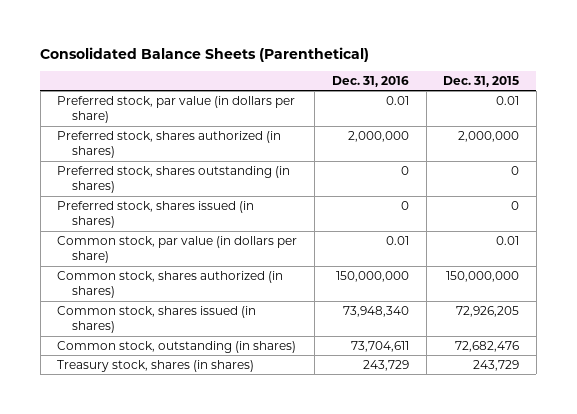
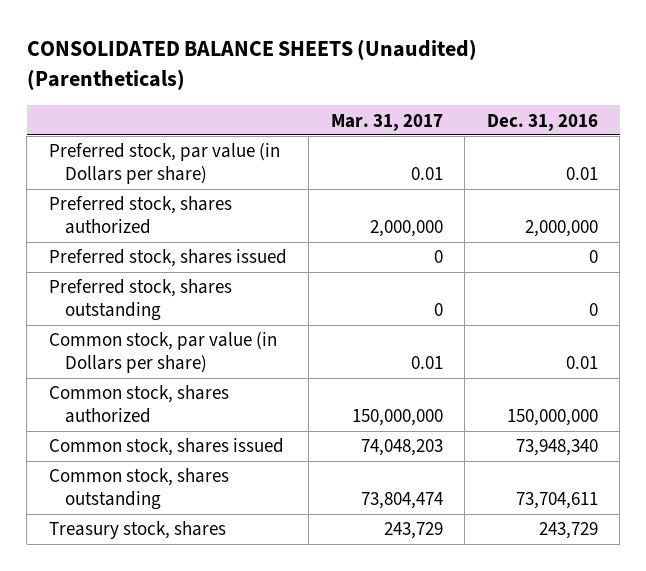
- Consolidated Balance Sheets (Parenthetical)
+ CONSOLIDATED BALANCE SHEETS (Unaudited) (Parentheticals)
- | Dec. 31, 2016 | Dec. 31, 2015
+ | Mar. 31, 2017 | Dec. 31, 2016
- Preferred stock, par value (in dollars per share) | 0.01 | 0.01
- Preferred stock, shares authorized (in shares) | 2,000,000 | 2,000,000
- Preferred stock, shares outstanding (in shares) | 0 | 0
- Preferred stock, shares issued (in shares) | 0 | 0
- Common stock, par value (in dollars per share) | 0.01 | 0.01
- Common stock, shares authorized (in shares) | 150,000,000 | 150,000,000
- Common stock, shares issued (in shares) | 73,948,340 | 72,926,205
- Common stock, outstanding (in shares) | 73,704,611 | 72,682,476
- Treasury stock, shares (in shares) | 243,729 | 243,729
+ Preferred stock, par value (in Dollars per share) | 0.01 | 0.01
+ Preferred stock, shares authorized | 2,000,000 | 2,000,000
+ Preferred stock, shares issued | 0 | 0
+ Preferred stock, shares outstanding | 0 | 0
+ Common stock, par value (in Dollars per share) | 0.01 | 0.01
+ Common stock, shares authorized | 150,000,000 | 150,000,000
+ Common stock, shares issued | 74,048,203 | 73,948,340
+ Common stock, shares outstanding | 73,804,474 | 73,704,611
+ Treasury stock, shares | 243,729 | 243,729

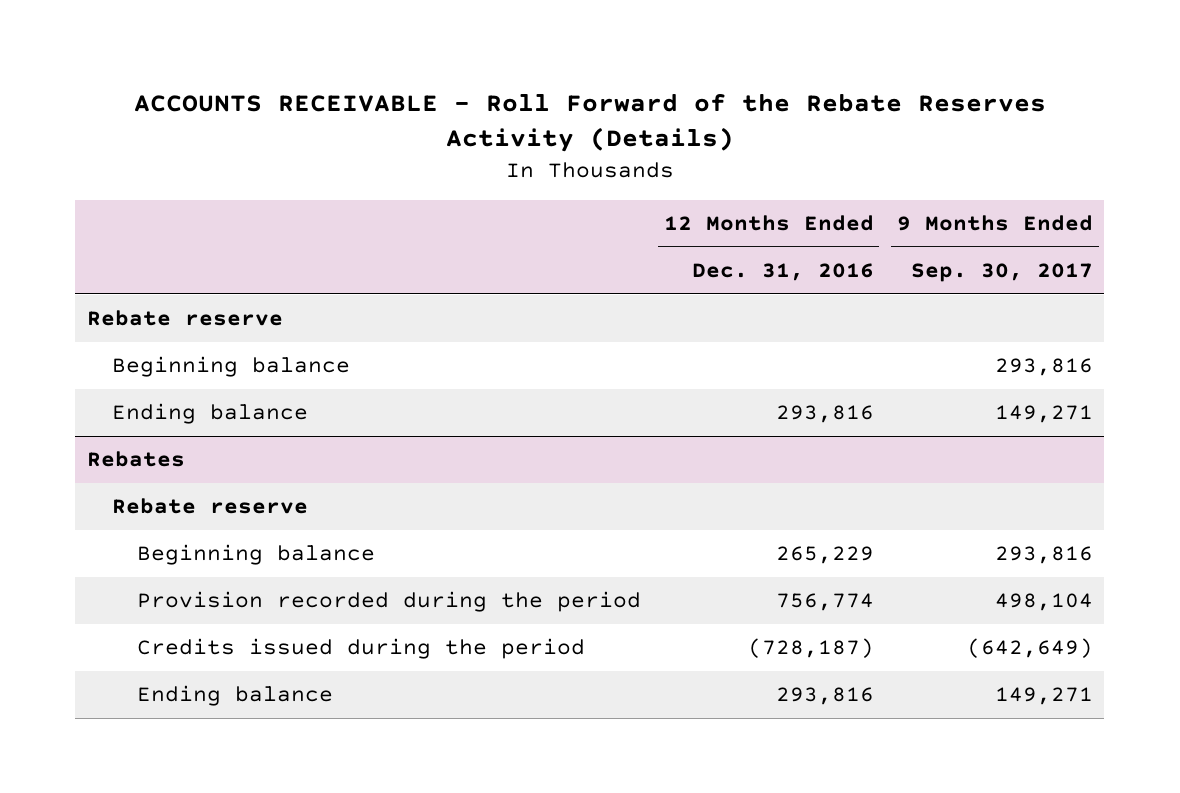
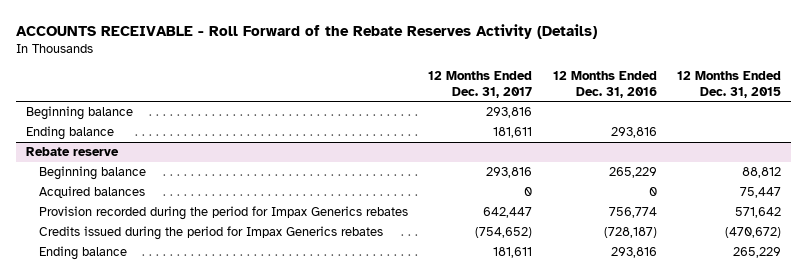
- | 12 Months Ended Dec. 31, 2016 | 9 Months Ended Sep. 30, 2017
+ | 12 Months Ended Dec. 31, 2017 | 12 Months Ended Dec. 31, 2016 | 12 Months Ended Dec. 31, 2015
- Rebate reserve
- Rebates
- Rebate reserve
+ Rebate reserve
- Provision recorded during the period | 756,774 | 498,104
- Credits issued during the period | (728,187) | (642,649)
+ Acquired balances | 0 | 0 | 75,447
+ Provision recorded during the period for Impax Generics rebates | 642,447 | 756,774 | 571,642
+ Credits issued during the period for Impax Generics rebates | (754,652) | (728,187) | (470,672)

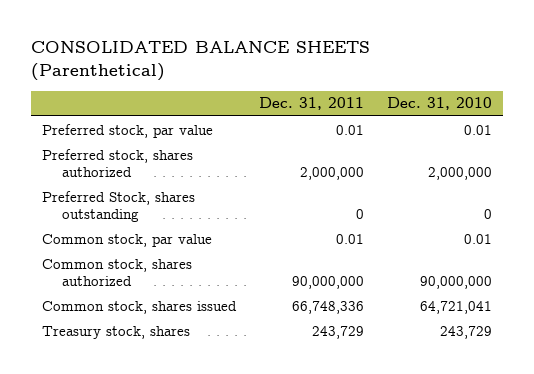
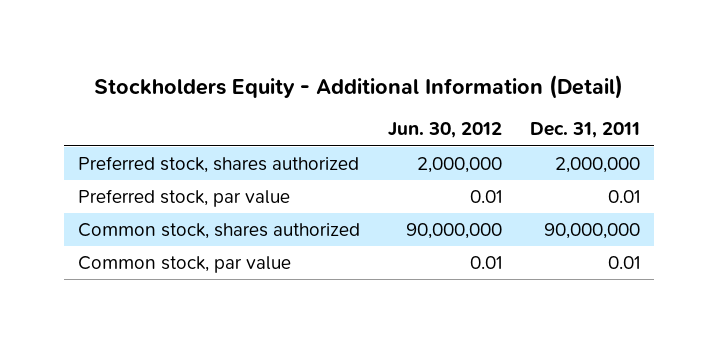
- CONSOLIDATED BALANCE SHEETS (Parenthetical)
+ Stockholders Equity - Additional Information (Detail)
- | Dec. 31, 2011 | Dec. 31, 2010
+ | Jun. 30, 2012 | Dec. 31, 2011
- Preferred Stock, shares outstanding | 0 | 0
moved down: Preferred stock, par value | 0.01 | 0.01
- Common stock, shares issued | 66,748,336 | 64,721,041
- Treasury stock, shares | 243,729 | 243,729
moved down: Common stock, par value | 0.01 | 0.01

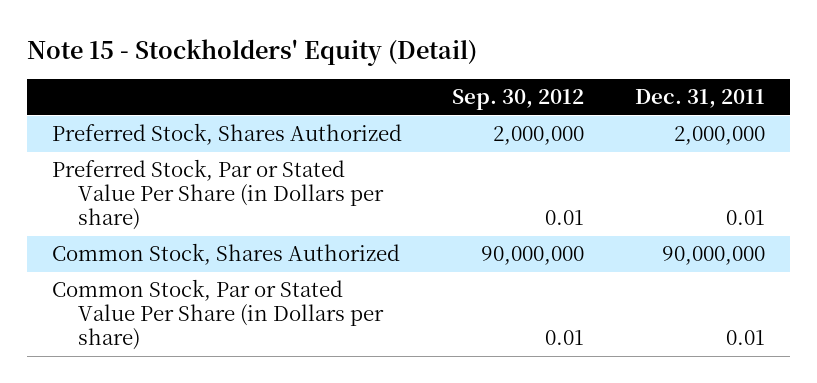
- Stockholders Equity - Additional Information (Detail)
+ Note 15 - Stockholders' Equity (Detail)
- | Jun. 30, 2012 | Dec. 31, 2011
+ | Sep. 30, 2012 | Dec. 31, 2011
- Preferred stock, shares authorized | 2,000,000 | 2,000,000
- Preferred stock, par value | 0.01 | 0.01
- Common stock, shares authorized | 90,000,000 | 90,000,000
- Common stock, par value | 0.01 | 0.01
+ Preferred Stock, Shares Authorized | 2,000,000 | 2,000,000
+ Preferred Stock, Par or Stated Value Per Share (in Dollars per share) | 0.01 | 0.01
+ Common Stock, Shares Authorized | 90,000,000 | 90,000,000
+ Common Stock, Par or Stated Value Per Share (in Dollars per share) | 0.01 | 0.01

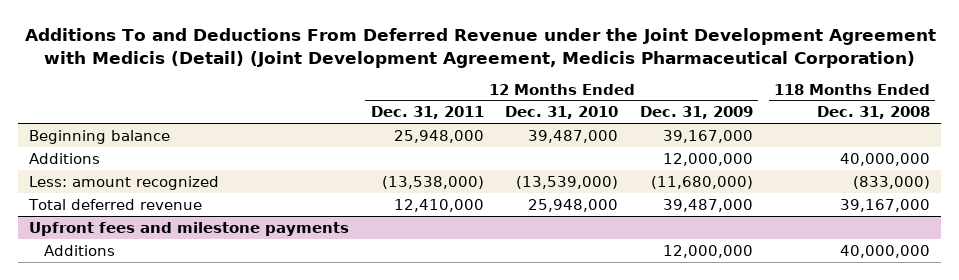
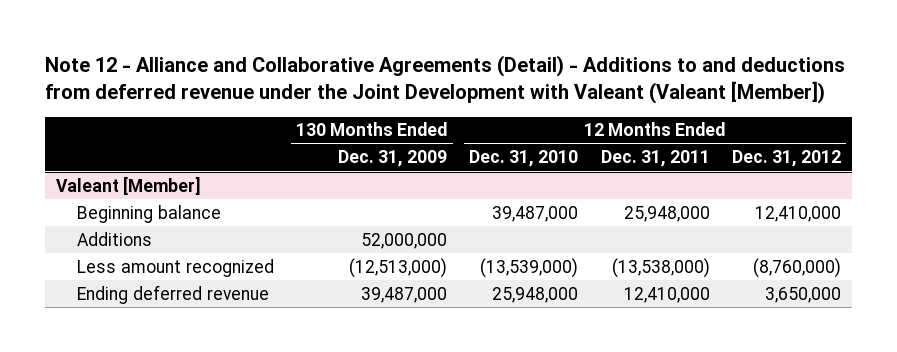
- Additions To and Deductions From Deferred Revenue under the Joint Development Agreement with Medicis (Detail) (Joint Development Agreement, Medicis Pharmaceutical Corporation)
+ Note 12 - Alliance and Collaborative Agreements (Detail) - Additions to and deductions from deferred revenue under the Joint Development with Valeant (Valeant [Member])
- | 12 Months Ended Dec. 31, 2011 | 12 Months Ended Dec. 31, 2010 | 12 Months Ended Dec. 31, 2009 | 118 Months Ended Dec. 31, 2008
+ | 130 Months Ended Dec. 31, 2009 | 12 Months Ended Dec. 31, 2010 | 12 Months Ended Dec. 31, 2011 | 12 Months Ended Dec. 31, 2012
+ Valeant [Member]
- Less: amount recognized | (13,538,000) | (13,539,000) | (11,680,000) | (833,000)
- Total deferred revenue | 12,410,000 | 25,948,000 | 39,487,000 | 39,167,000
- Upfront fees and milestone payments
- Additions | | | 12,000,000 | 40,000,000
+ Less amount recognized | (12,513,000) | (13,539,000) | (13,538,000) | (8,760,000)
+ Ending deferred revenue | 39,487,000 | 25,948,000 | 12,410,000 | 3,650,000

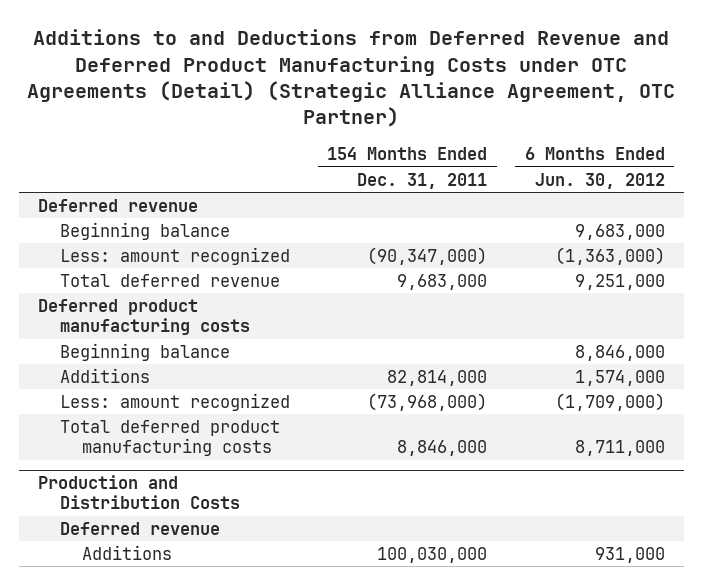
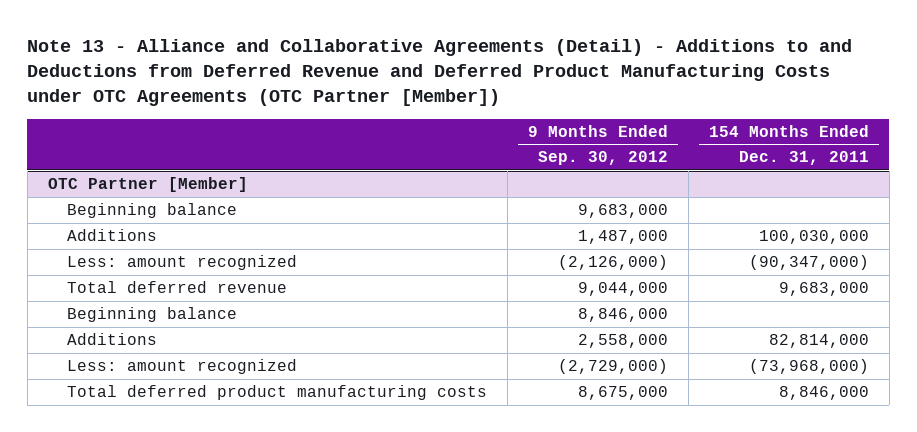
- Additions to and Deductions from Deferred Revenue and Deferred Product Manufacturing Costs under OTC Agreements (Detail) (Strategic Alliance Agreement, OTC Partner)
+ Note 13 - Alliance and Collaborative Agreements (Detail) - Additions to and Deductions from Deferred Revenue and Deferred Product Manufacturing Costs under OTC Agreements (OTC Partner [Member])
- | 154 Months Ended Dec. 31, 2011 | 6 Months Ended Jun. 30, 2012
+ | 9 Months Ended Sep. 30, 2012 | 154 Months Ended Dec. 31, 2011
- Deferred revenue
+ OTC Partner [Member]
+ Additions | 1,487,000 | 100,030,000
- Deferred product manufacturing costs
- Production and Distribution Costs
- Deferred revenue
- Additions | 100,030,000 | 931,000

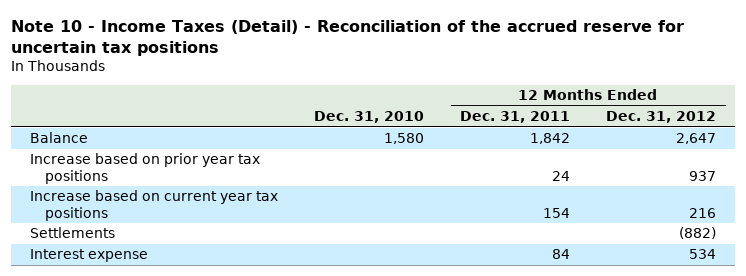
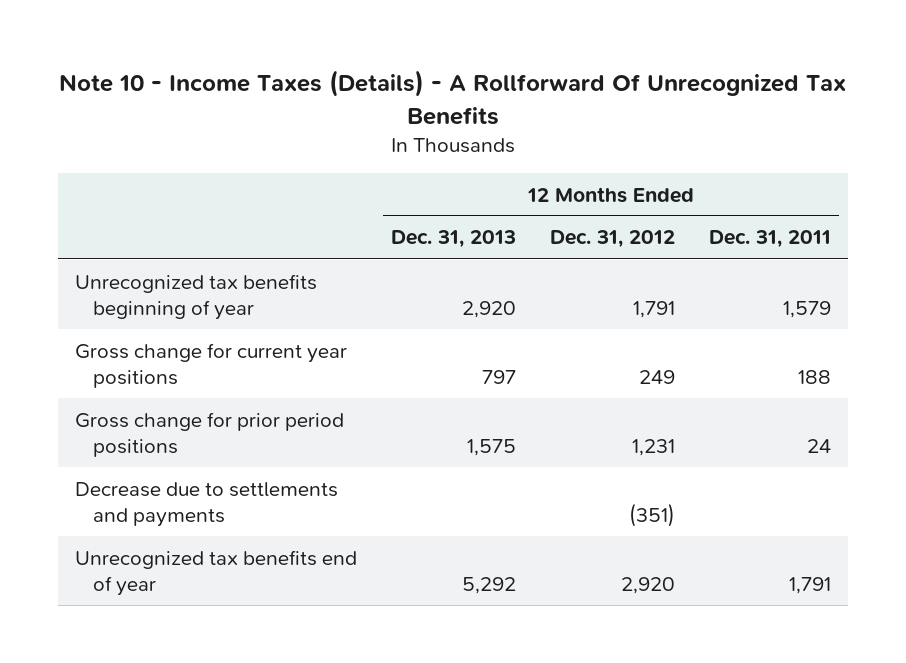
- Note 10 - Income Taxes (Detail) - Reconciliation of the accrued reserve for uncertain tax positions
+ Note 10 - Income Taxes (Details) - A Rollforward Of Unrecognized Tax Benefits
- | Dec. 31, 2010 | 12 Months Ended Dec. 31, 2011 | 12 Months Ended Dec. 31, 2012
+ | 12 Months Ended Dec. 31, 2013 | 12 Months Ended Dec. 31, 2012 | 12 Months Ended Dec. 31, 2011
- Balance | 1,580 | 1,842 | 2,647
- Increase based on prior year tax positions | | 24 | 937
- Increase based on current year tax positions | | 154 | 216
- Settlements | | | (882)
- Interest expense | | 84 | 534
+ Unrecognized tax benefits beginning of year | 2,920 | 1,791 | 1,579
+ Gross change for current year positions | 797 | 249 | 188
+ Gross change for prior period positions | 1,575 | 1,231 | 24
+ Decrease due to settlements and payments | | (351) |
+ Unrecognized tax benefits end of year | 5,292 | 2,920 | 1,791

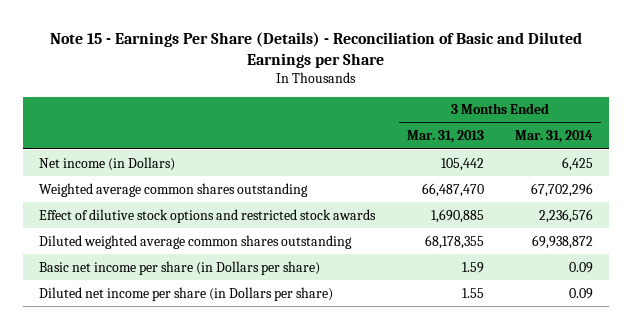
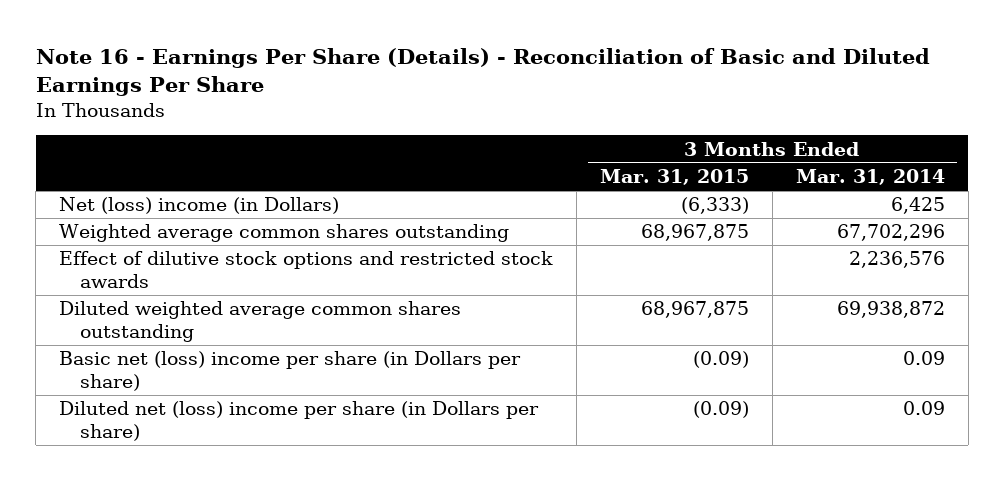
- Note 15 - Earnings Per Share (Details) - Reconciliation of Basic and Diluted Earnings per Share
+ Note 16 - Earnings Per Share (Details) - Reconciliation of Basic and Diluted Earnings Per Share
- | 3 Months Ended Mar. 31, 2013 | 3 Months Ended Mar. 31, 2014
+ | 3 Months Ended Mar. 31, 2015 | 3 Months Ended Mar. 31, 2014
- Net income (in Dollars) | 105,442 | 6,425
+ Net (loss) income (in Dollars) | (6,333) | 6,425
- Basic net income per share (in Dollars per share) | 1.59 | 0.09
- Diluted net income per share (in Dollars per share) | 1.55 | 0.09
+ Basic net (loss) income per share (in Dollars per share) | (0.09) | 0.09
+ Diluted net (loss) income per share (in Dollars per share) | (0.09) | 0.09

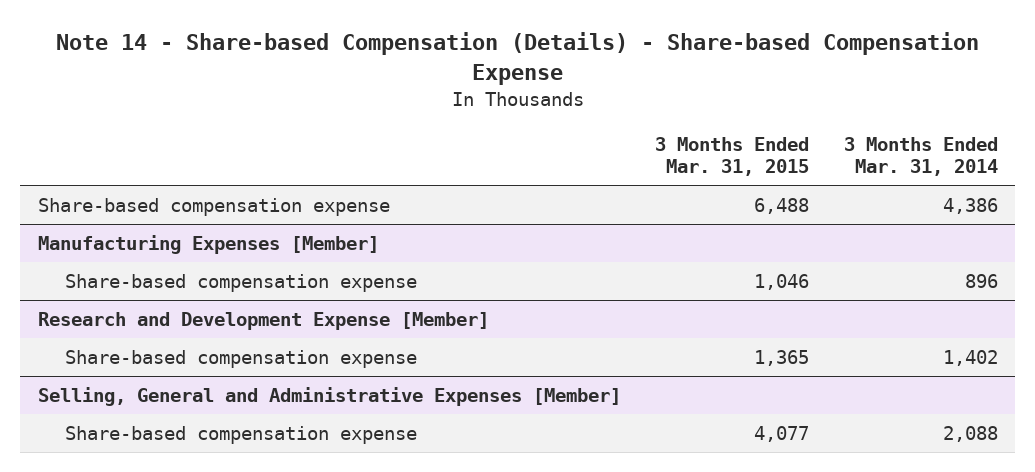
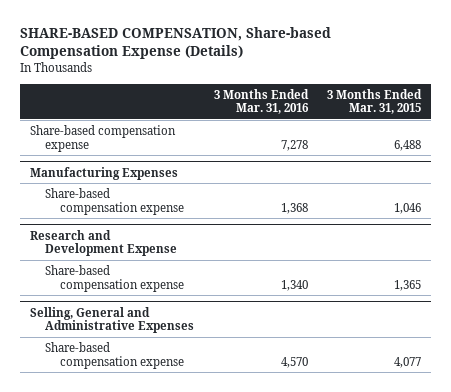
- Note 14 - Share-based Compensation (Details) - Share-based Compensation Expense
+ SHARE-BASED COMPENSATION, Share-based Compensation Expense (Details)
- | 3 Months Ended Mar. 31, 2015 | 3 Months Ended Mar. 31, 2014
+ | 3 Months Ended Mar. 31, 2016 | 3 Months Ended Mar. 31, 2015
- Manufacturing Expenses [Member]
+ Manufacturing Expenses
- Research and Development Expense [Member]
+ Research and Development Expense
- Selling, General and Administrative Expenses [Member]
+ Selling, General and Administrative Expenses

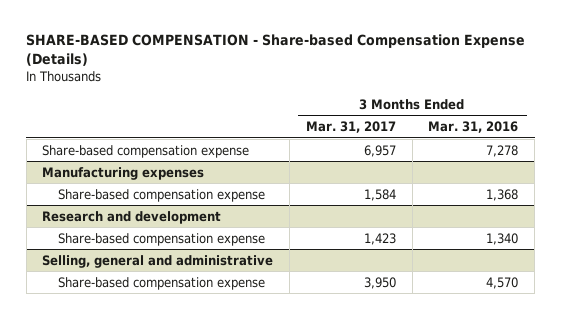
- SHARE-BASED COMPENSATION, Share-based Compensation Expense (Details)
+ SHARE-BASED COMPENSATION - Share-based Compensation Expense (Details)
- | 3 Months Ended Mar. 31, 2016 | 3 Months Ended Mar. 31, 2015
+ | 3 Months Ended Mar. 31, 2017 | 3 Months Ended Mar. 31, 2016
- Manufacturing Expenses
+ Manufacturing expenses
- Research and Development Expense
+ Research and development
- Selling, General and Administrative Expenses
+ Selling, general and administrative

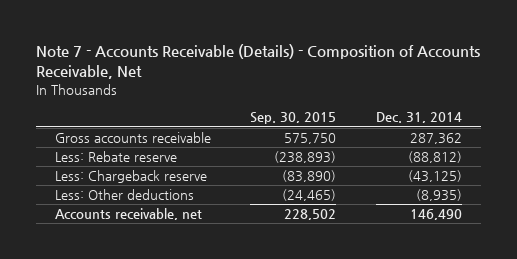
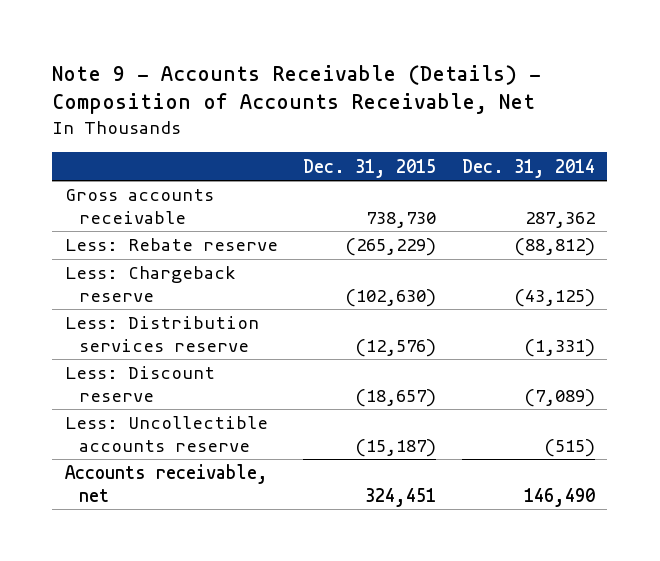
- Note 7 - Accounts Receivable (Details) - Composition of Accounts Receivable, Net
+ Note 9 - Accounts Receivable (Details) - Composition of Accounts Receivable, Net
- | Sep. 30, 2015 | Dec. 31, 2014
+ | Dec. 31, 2015 | Dec. 31, 2014
- Less: Other deductions | (24,465) | (8,935)
+ Less: Distribution services reserve | (12,576) | (1,331)
+ Less: Discount reserve | (18,657) | (7,089)
+ Less: Uncollectible accounts reserve | (15,187) | (515)

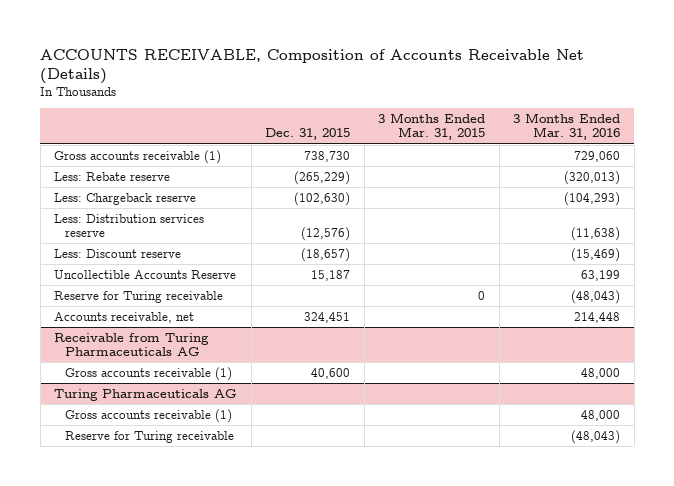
- Note 9 - Accounts Receivable (Details) - Composition of Accounts Receivable, Net
+ ACCOUNTS RECEIVABLE, Composition of Accounts Receivable Net (Details)
- | Dec. 31, 2015 | Dec. 31, 2014
+ | Dec. 31, 2015 | 3 Months Ended Mar. 31, 2015 | 3 Months Ended Mar. 31, 2016
- Gross accounts receivable | 738,730 | 287,362
+ Gross accounts receivable (1) | 738,730 | | 729,060
- Less: Uncollectible accounts reserve | (15,187) | (515)
+ Uncollectible Accounts Reserve | 15,187 | | 63,199
+ Reserve for Turing receivable | | 0 | (48,043)
+ Receivable from Turing Pharmaceuticals AG
+ Gross accounts receivable (1) | 40,600 | | 48,000
+ Turing Pharmaceuticals AG
+ Gross accounts receivable (1) | | | 48,000
+ Reserve for Turing receivable | | | (48,043)

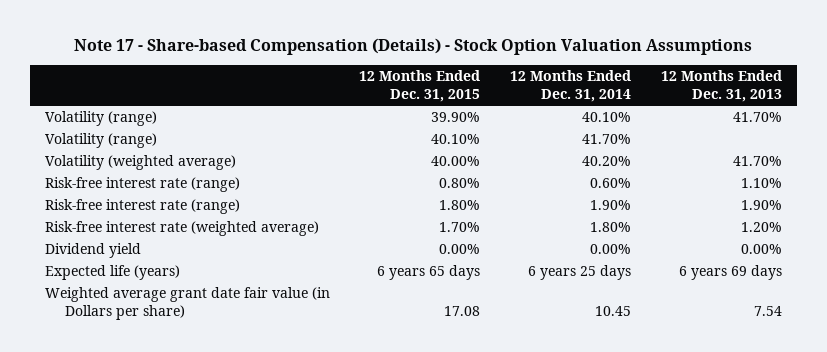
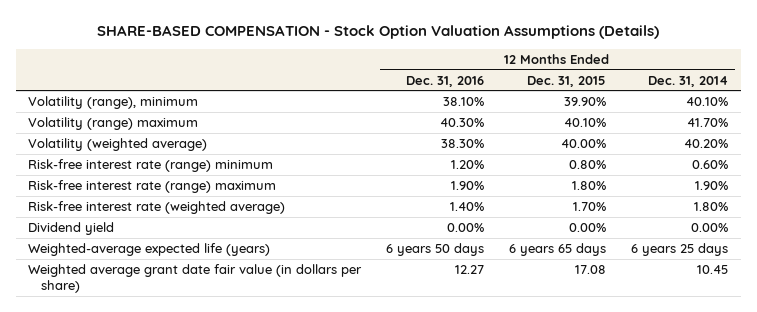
- Note 17 - Share-based Compensation (Details) - Stock Option Valuation Assumptions
+ SHARE-BASED COMPENSATION - Stock Option Valuation Assumptions (Details)
- | 12 Months Ended Dec. 31, 2015 | 12 Months Ended Dec. 31, 2014 | 12 Months Ended Dec. 31, 2013
+ | 12 Months Ended Dec. 31, 2016 | 12 Months Ended Dec. 31, 2015 | 12 Months Ended Dec. 31, 2014
- Volatility (range) | 39.90% | 40.10% | 41.70%
- Volatility (range) | 40.10% | 41.70% |
+ Volatility (range), minimum | 38.10% | 39.90% | 40.10%
+ Volatility (range) maximum | 40.30% | 40.10% | 41.70%
- Risk-free interest rate (range) | 0.80% | 0.60% | 1.10%
- Risk-free interest rate (range) | 1.80% | 1.90% | 1.90%
+ Risk-free interest rate (range) minimum | 1.20% | 0.80% | 0.60%
+ Risk-free interest rate (range) maximum | 1.90% | 1.80% | 1.90%
- Expected life (years) | 6 years 65 days | 6 years 25 days | 6 years 69 days
- Weighted average grant date fair value (in Dollars per share) | 17.08 | 10.45 | 7.54
+ Weighted-average expected life (years) | 6 years 50 days | 6 years 65 days | 6 years 25 days
+ Weighted average grant date fair value (in dollars per share) | 12.27 | 17.08 | 10.45

